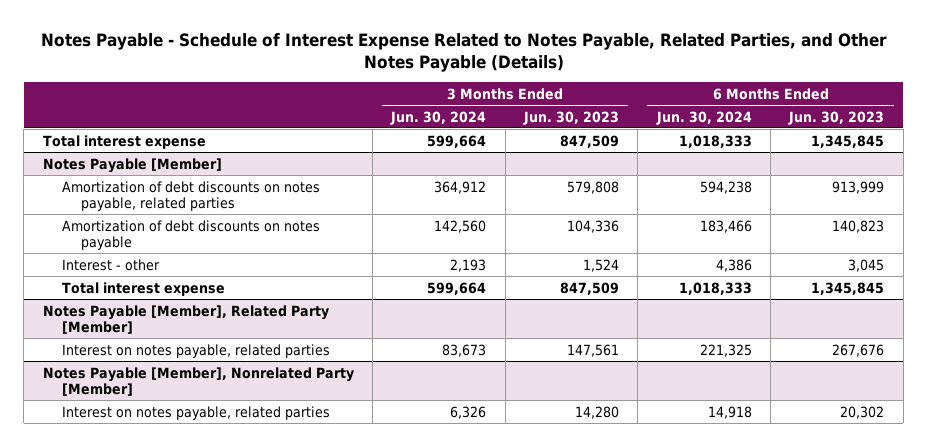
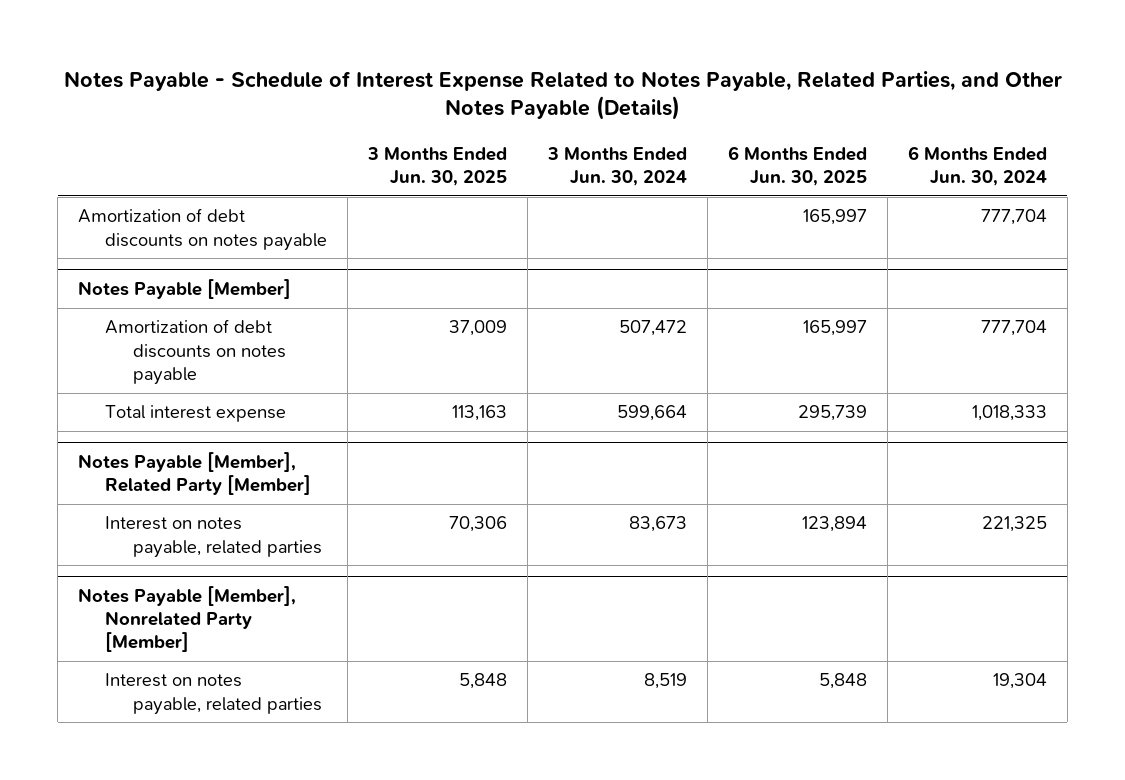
- | 3 Months Ended Jun. 30, 2024 | 3 Months Ended Jun. 30, 2023 | 6 Months Ended Jun. 30, 2024 | 6 Months Ended Jun. 30, 2023
+ | 3 Months Ended Jun. 30, 2025 | 3 Months Ended Jun. 30, 2024 | 6 Months Ended Jun. 30, 2025 | 6 Months Ended Jun. 30, 2024
- Total interest expense | 599,664 | 847,509 | 1,018,333 | 1,345,845
+ Amortization of debt discounts on notes payable | | | 165,997 | 777,704
@ Notes Payable [Member]
- Amortization of debt discounts on notes payable, related parties | 364,912 | 579,808 | 594,238 | 913,999
- Amortization of debt discounts on notes payable | 142,560 | 104,336 | 183,466 | 140,823
- Interest - other | 2,193 | 1,524 | 4,386 | 3,045
+ Amortization of debt discounts on notes payable | 37,009 | 507,472 | 165,997 | 777,704
@ Notes Payable [Member], Nonrelated Party [Member]
- Interest on notes payable, related parties | 6,326 | 14,280 | 14,918 | 20,302
+ Interest on notes payable, related parties | 5,848 | 8,519 | 5,848 | 19,304

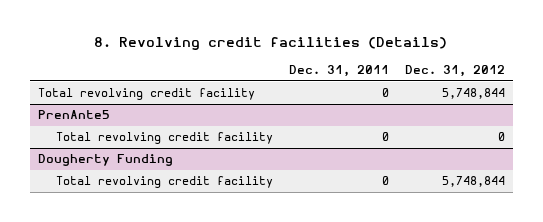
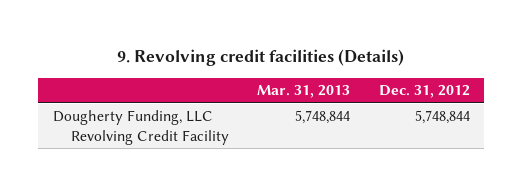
- 8. Revolving credit facilities (Details)
+ 9. Revolving credit facilities (Details)
- | Dec. 31, 2011 | Dec. 31, 2012
+ | Mar. 31, 2013 | Dec. 31, 2012
- Total revolving credit facility | 0 | 5,748,844
- PrenAnte5
- Total revolving credit facility | 0 | 0
- Dougherty Funding
- Total revolving credit facility | 0 | 5,748,844
+ Dougherty Funding, LLC Revolving Credit Facility | 5,748,844 | 5,748,844

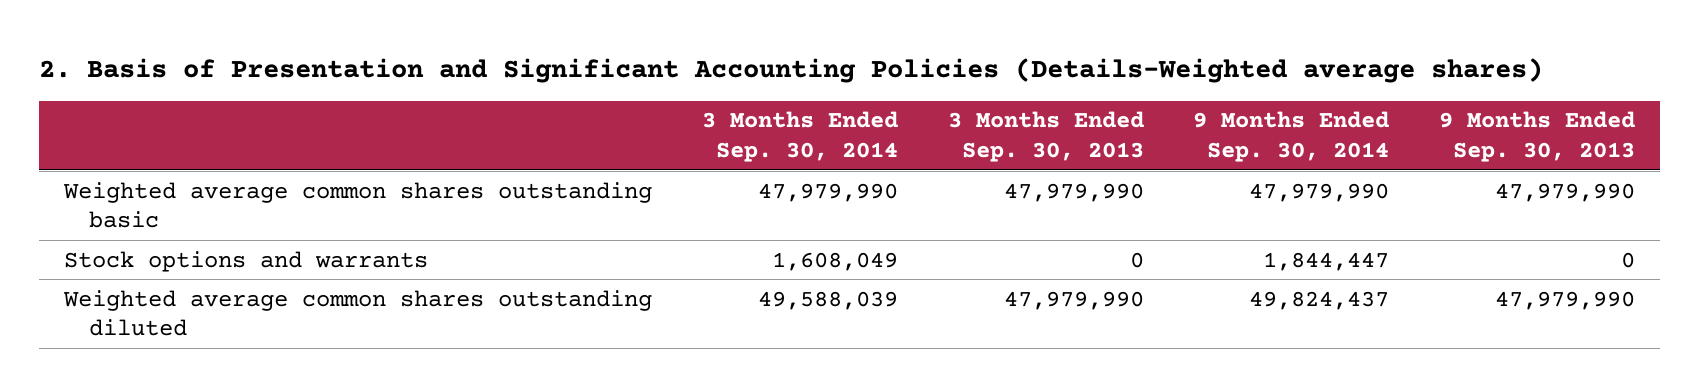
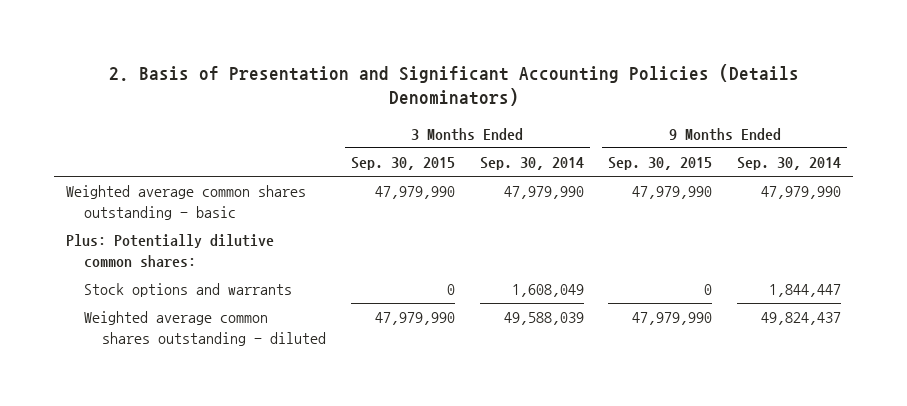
- 2. Basis of Presentation and Significant Accounting Policies (Details-Weighted average shares)
+ 2. Basis of Presentation and Significant Accounting Policies (Details Denominators)
- | 3 Months Ended Sep. 30, 2014 | 3 Months Ended Sep. 30, 2013 | 9 Months Ended Sep. 30, 2014 | 9 Months Ended Sep. 30, 2013
+ | 3 Months Ended Sep. 30, 2015 | 3 Months Ended Sep. 30, 2014 | 9 Months Ended Sep. 30, 2015 | 9 Months Ended Sep. 30, 2014
- Weighted average common shares outstanding basic | 47,979,990 | 47,979,990 | 47,979,990 | 47,979,990
+ Weighted average common shares outstanding - basic | 47,979,990 | 47,979,990 | 47,979,990 | 47,979,990
+ Plus: Potentially dilutive common shares:
- Weighted average common shares outstanding diluted | 49,588,039 | 47,979,990 | 49,824,437 | 47,979,990
+ Weighted average common shares outstanding - diluted | 47,979,990 | 49,588,039 | 47,979,990 | 49,824,437

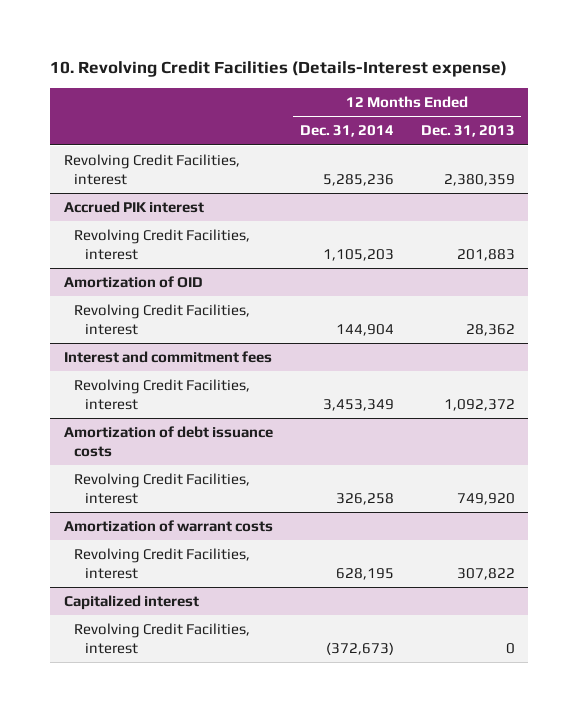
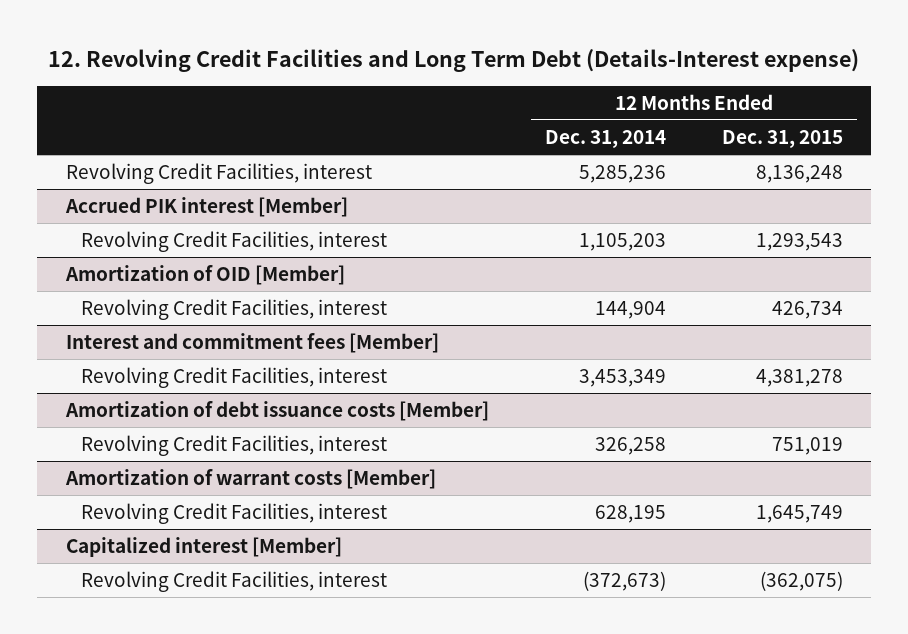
- 10. Revolving Credit Facilities (Details-Interest expense)
+ 12. Revolving Credit Facilities and Long Term Debt (Details-Interest expense)
- | 12 Months Ended Dec. 31, 2014 | 12 Months Ended Dec. 31, 2013
+ | 12 Months Ended Dec. 31, 2014 | 12 Months Ended Dec. 31, 2015
- Accrued PIK interest
+ Accrued PIK interest [Member]
- Amortization of OID
+ Amortization of OID [Member]
- Interest and commitment fees
+ Interest and commitment fees [Member]
- Amortization of debt issuance costs
+ Amortization of debt issuance costs [Member]
- Amortization of warrant costs
+ Amortization of warrant costs [Member]
- Capitalized interest
+ Capitalized interest [Member]

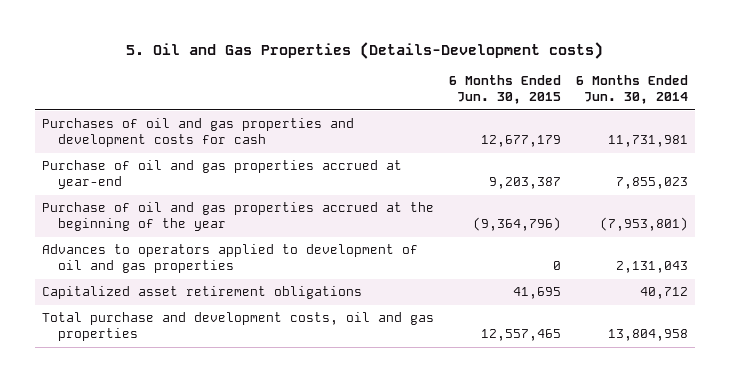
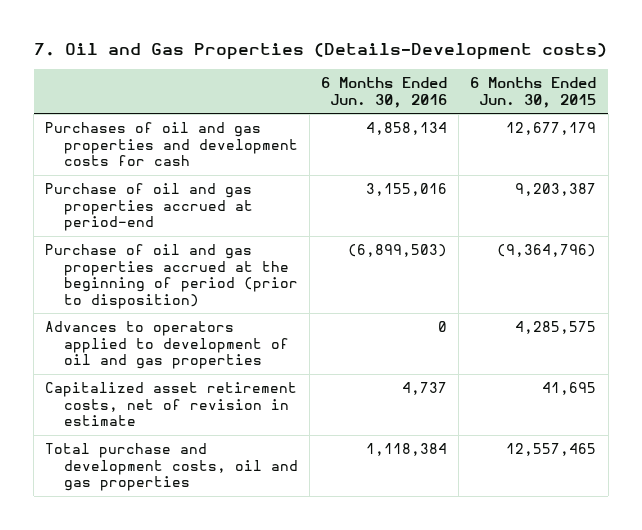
- 5. Oil and Gas Properties (Details-Development costs)
+ 7. Oil and Gas Properties (Details-Development costs)
- | 6 Months Ended Jun. 30, 2015 | 6 Months Ended Jun. 30, 2014
+ | 6 Months Ended Jun. 30, 2016 | 6 Months Ended Jun. 30, 2015
- Purchase of oil and gas properties accrued at year-end | 9,203,387 | 7,855,023
- Purchase of oil and gas properties accrued at the beginning of the year | (9,364,796) | (7,953,801)
- Advances to operators applied to development of oil and gas properties | 0 | 2,131,043
- Capitalized asset retirement obligations | 41,695 | 40,712
+ Purchase of oil and gas properties accrued at period-end | 3,155,016 | 9,203,387
+ Purchase of oil and gas properties accrued at the beginning of period (prior to disposition) | (6,899,503) | (9,364,796)
+ Advances to operators applied to development of oil and gas properties | 0 | 4,285,575
+ Capitalized asset retirement costs, net of revision in estimate | 4,737 | 41,695

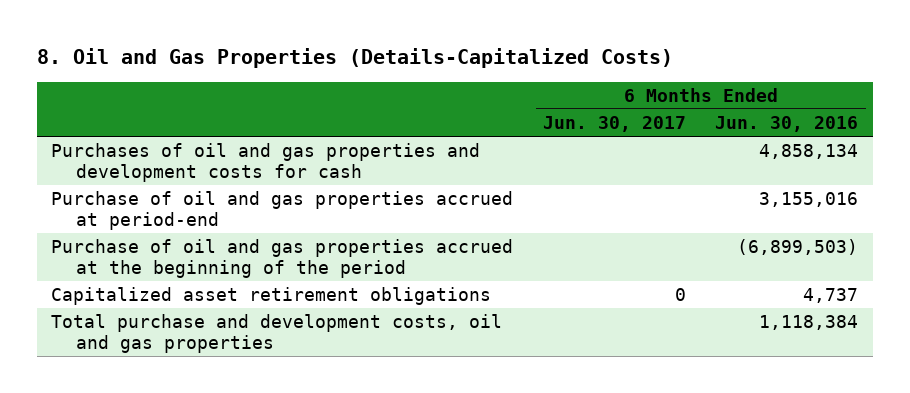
- 7. Oil and Gas Properties (Details-Development costs)
+ 8. Oil and Gas Properties (Details-Capitalized Costs)
- | 6 Months Ended Jun. 30, 2016 | 6 Months Ended Jun. 30, 2015
+ | 6 Months Ended Jun. 30, 2017 | 6 Months Ended Jun. 30, 2016
- Purchase of oil and gas properties accrued at the beginning of period (prior to disposition) | (6,899,503) | (9,364,796)
- Advances to operators applied to development of oil and gas properties | 0 | 4,285,575
- Capitalized asset retirement costs, net of revision in estimate | 4,737 | 41,695
+ Purchase of oil and gas properties accrued at the beginning of the period | | (6,899,503)
+ Capitalized asset retirement obligations | 0 | 4,737

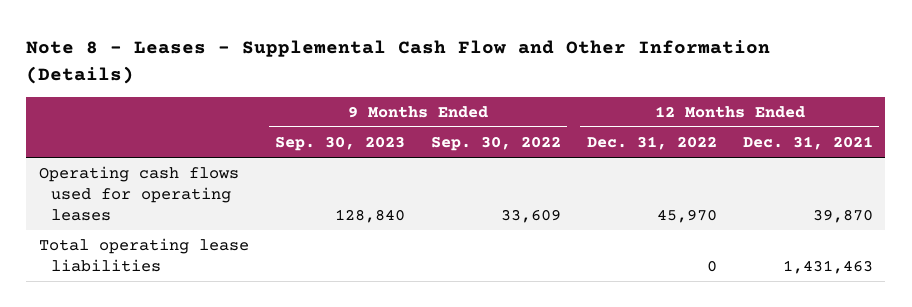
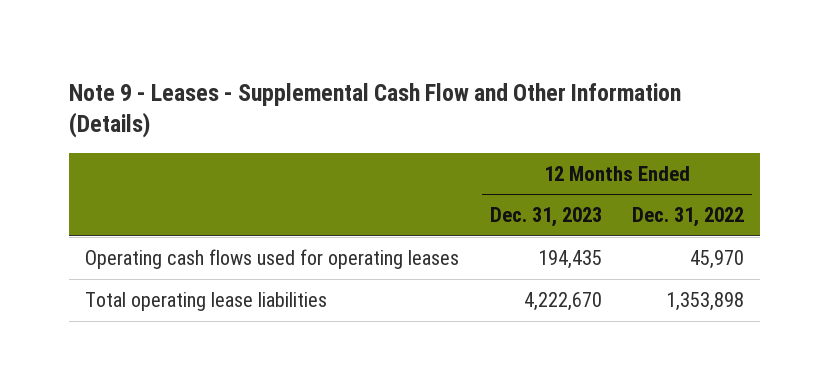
- Note 8 - Leases - Supplemental Cash Flow and Other Information (Details)
+ Note 9 - Leases - Supplemental Cash Flow and Other Information (Details)
- | 9 Months Ended Sep. 30, 2023 | 9 Months Ended Sep. 30, 2022 | 12 Months Ended Dec. 31, 2022 | 12 Months Ended Dec. 31, 2021
+ | 12 Months Ended Dec. 31, 2023 | 12 Months Ended Dec. 31, 2022
- Total operating lease liabilities | | | 0 | 1,431,463
+ Total operating lease liabilities | 4,222,670 | 1,353,898

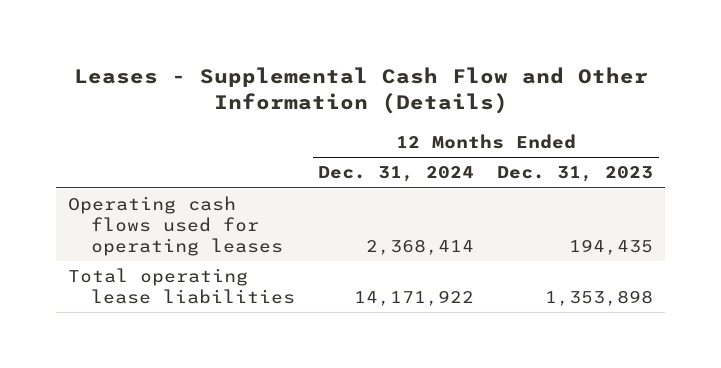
- Note 9 - Leases - Supplemental Cash Flow and Other Information (Details)
+ Leases - Supplemental Cash Flow and Other Information (Details)
- | 12 Months Ended Dec. 31, 2023 | 12 Months Ended Dec. 31, 2022
+ | 12 Months Ended Dec. 31, 2024 | 12 Months Ended Dec. 31, 2023
- Total operating lease liabilities | 4,222,670 | 1,353,898
+ Total operating lease liabilities | 14,171,922 | 1,353,898

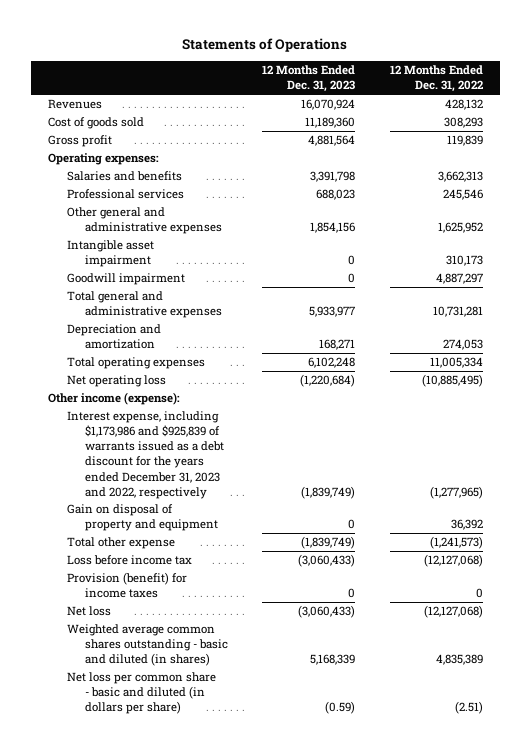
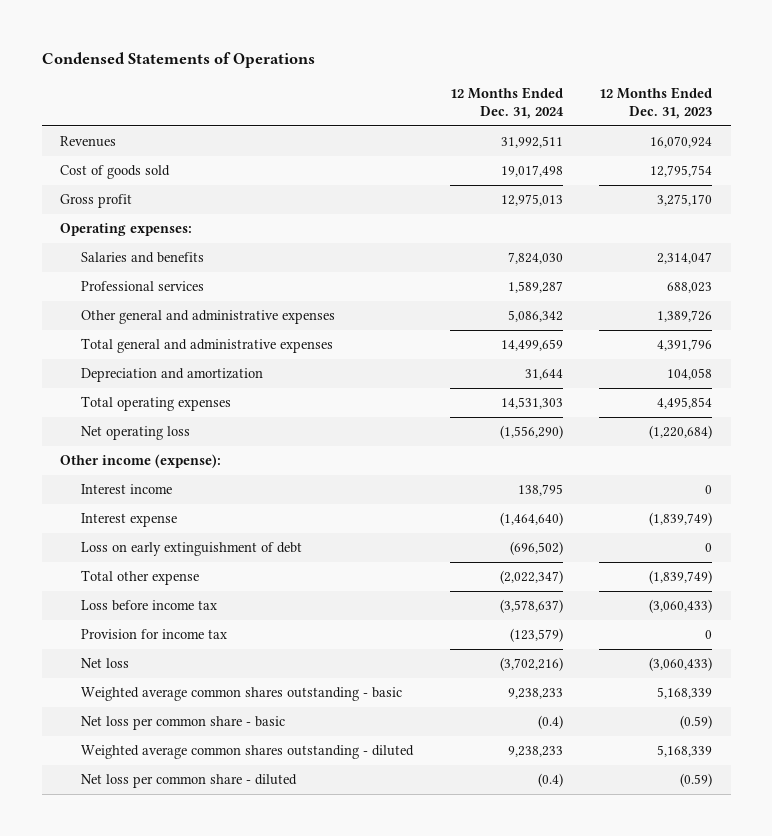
- Statements of Operations
+ Condensed Statements of Operations
- | 12 Months Ended Dec. 31, 2023 | 12 Months Ended Dec. 31, 2022
+ | 12 Months Ended Dec. 31, 2024 | 12 Months Ended Dec. 31, 2023
- Cost of goods sold | 11,189,360 | 308,293
- Gross profit | 4,881,564 | 119,839
+ Cost of goods sold | 19,017,498 | 12,795,754
+ Gross profit | 12,975,013 | 3,275,170
- Salaries and benefits | 3,391,798 | 3,662,313
+ Salaries and benefits | 7,824,030 | 2,314,047
- Other general and administrative expenses | 1,854,156 | 1,625,952
- Intangible asset impairment | 0 | 310,173
- Goodwill impairment | 0 | 4,887,297
- Total general and administrative expenses | 5,933,977 | 10,731,281
- Depreciation and amortization | 168,271 | 274,053
- Total operating expenses | 6,102,248 | 11,005,334
+ Other general and administrative expenses | 5,086,342 | 1,389,726
+ Total general and administrative expenses | 14,499,659 | 4,391,796
+ Depreciation and amortization | 31,644 | 104,058
+ Total operating expenses | 14,531,303 | 4,495,854
- Interest expense, including $1,173,986 and $925,839 of warrants issued as a debt discount for the years ended December 31, 2023 and 2022, respectively | (1,839,749) | (1,277,965)
- Gain on disposal of property and equipment | 0 | 36,392
+ Interest income | 138,795 | 0
+ Interest expense | (1,464,640) | (1,839,749)
+ Loss on early extinguishment of debt | (696,502) | 0
- Provision (benefit) for income taxes | 0 | 0
+ Provision for income tax | (123,579) | 0
- Weighted average common shares outstanding - basic and diluted (in shares) | 5,168,339 | 4,835,389
- Net loss per common share - basic and diluted (in dollars per share) | (0.59) | (2.51)
+ Weighted average common shares outstanding - basic | 9,238,233 | 5,168,339
+ Net loss per common share - basic | (0.4) | (0.59)
+ Weighted average common shares outstanding - diluted | 9,238,233 | 5,168,339
+ Net loss per common share - diluted | (0.4) | (0.59)

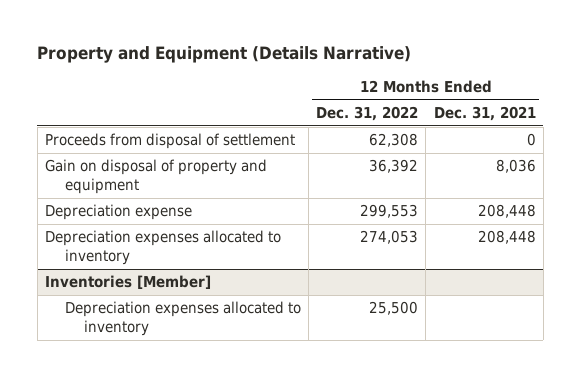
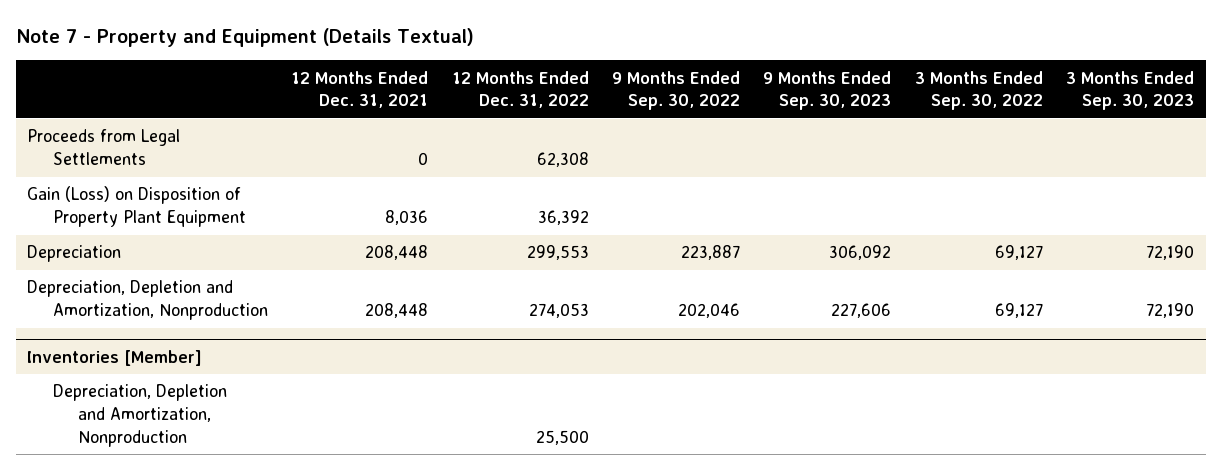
- Property and Equipment (Details Narrative)
+ Note 7 - Property and Equipment (Details Textual)
- | 12 Months Ended Dec. 31, 2022 | 12 Months Ended Dec. 31, 2021
+ | 12 Months Ended Dec. 31, 2021 | 12 Months Ended Dec. 31, 2022 | 9 Months Ended Sep. 30, 2022 | 9 Months Ended Sep. 30, 2023 | 3 Months Ended Sep. 30, 2022 | 3 Months Ended Sep. 30, 2023
- Proceeds from disposal of settlement | 62,308 | 0
- Gain on disposal of property and equipment | 36,392 | 8,036
- Depreciation expense | 299,553 | 208,448
- Depreciation expenses allocated to inventory | 274,053 | 208,448
+ Proceeds from Legal Settlements | 0 | 62,308 | | | |
+ Gain (Loss) on Disposition of Property Plant Equipment | 8,036 | 36,392 | | | |
+ Depreciation | 208,448 | 299,553 | 223,887 | 306,092 | 69,127 | 72,190
+ Depreciation, Depletion and Amortization, Nonproduction | 208,448 | 274,053 | 202,046 | 227,606 | 69,127 | 72,190
@ Inventories [Member]
- Depreciation expenses allocated to inventory | 25,500 |
+ Depreciation, Depletion and Amortization, Nonproduction | | 25,500 | | | |

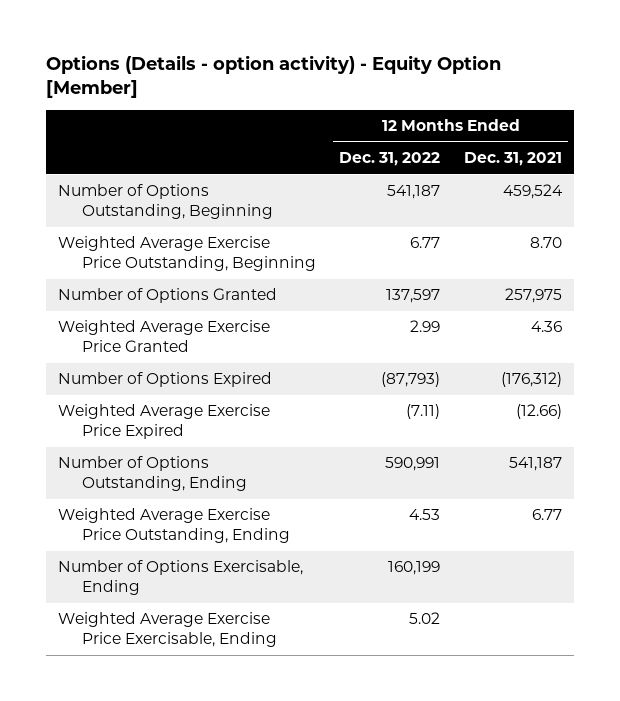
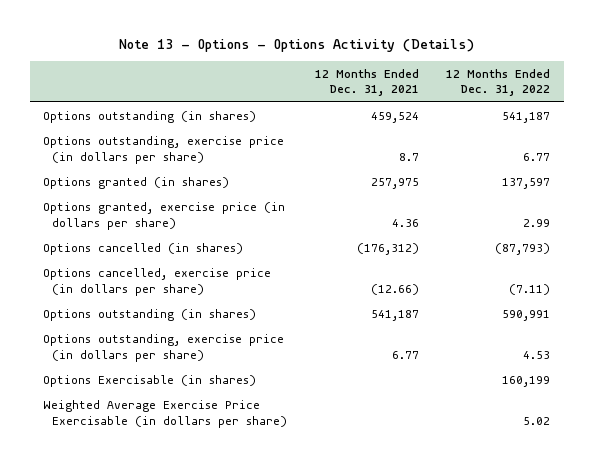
- Options (Details - option activity) - Equity Option [Member]
+ Note 13 - Options - Options Activity (Details)
- | 12 Months Ended Dec. 31, 2022 | 12 Months Ended Dec. 31, 2021
+ | 12 Months Ended Dec. 31, 2021 | 12 Months Ended Dec. 31, 2022
- Number of Options Outstanding, Beginning | 541,187 | 459,524
- Weighted Average Exercise Price Outstanding, Beginning | 6.77 | 8.70
- Number of Options Granted | 137,597 | 257,975
- Weighted Average Exercise Price Granted | 2.99 | 4.36
- Number of Options Expired | (87,793) | (176,312)
- Weighted Average Exercise Price Expired | (7.11) | (12.66)
- Number of Options Outstanding, Ending | 590,991 | 541,187
- Weighted Average Exercise Price Outstanding, Ending | 4.53 | 6.77
- Number of Options Exercisable, Ending | 160,199 |
- Weighted Average Exercise Price Exercisable, Ending | 5.02 |
+ Options outstanding (in shares) | 459,524 | 541,187
+ Options outstanding, exercise price (in dollars per share) | 8.7 | 6.77
+ Options granted (in shares) | 257,975 | 137,597
+ Options granted, exercise price (in dollars per share) | 4.36 | 2.99
+ Options cancelled (in shares) | (176,312) | (87,793)
+ Options cancelled, exercise price (in dollars per share) | (12.66) | (7.11)
+ Options outstanding (in shares) | 541,187 | 590,991
+ Options outstanding, exercise price (in dollars per share) | 6.77 | 4.53
+ Options Exercisable (in shares) | | 160,199
+ Weighted Average Exercise Price Exercisable (in dollars per share) | | 5.02

